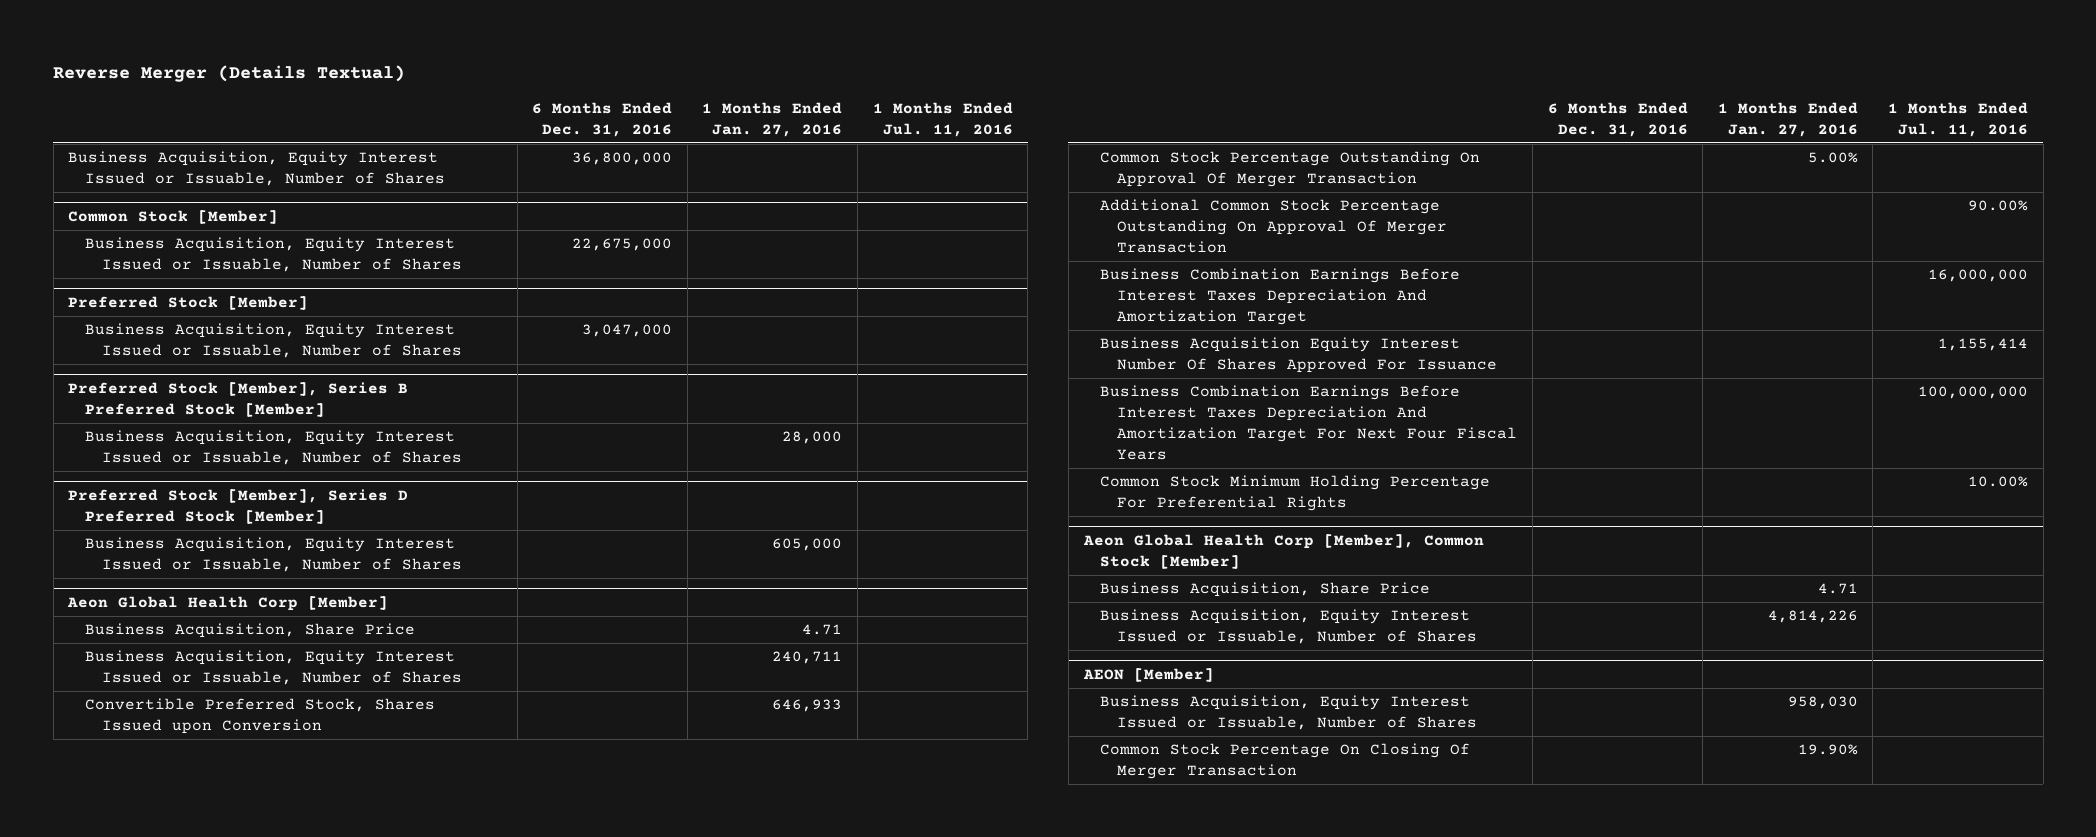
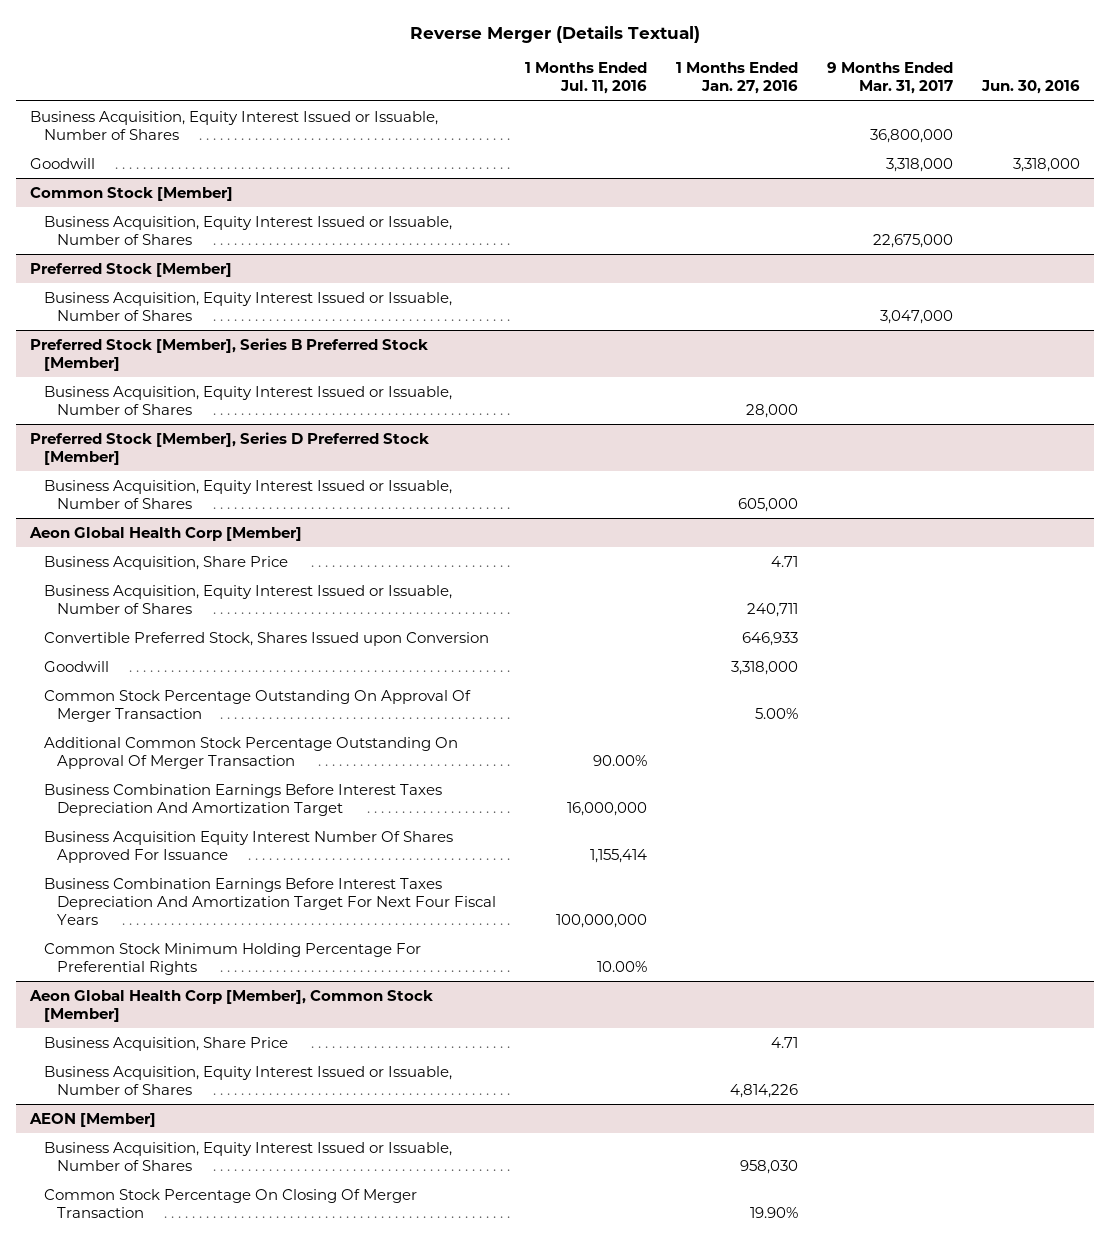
- | 6 Months Ended Dec. 31, 2016 | 1 Months Ended Jan. 27, 2016 | 1 Months Ended Jul. 11, 2016
+ | 1 Months Ended Jul. 11, 2016 | 1 Months Ended Jan. 27, 2016 | 9 Months Ended Mar. 31, 2017 | Jun. 30, 2016
+ Goodwill | | | 3,318,000 | 3,318,000
@ Aeon Global Health Corp [Member]
+ Goodwill | | 3,318,000 | |

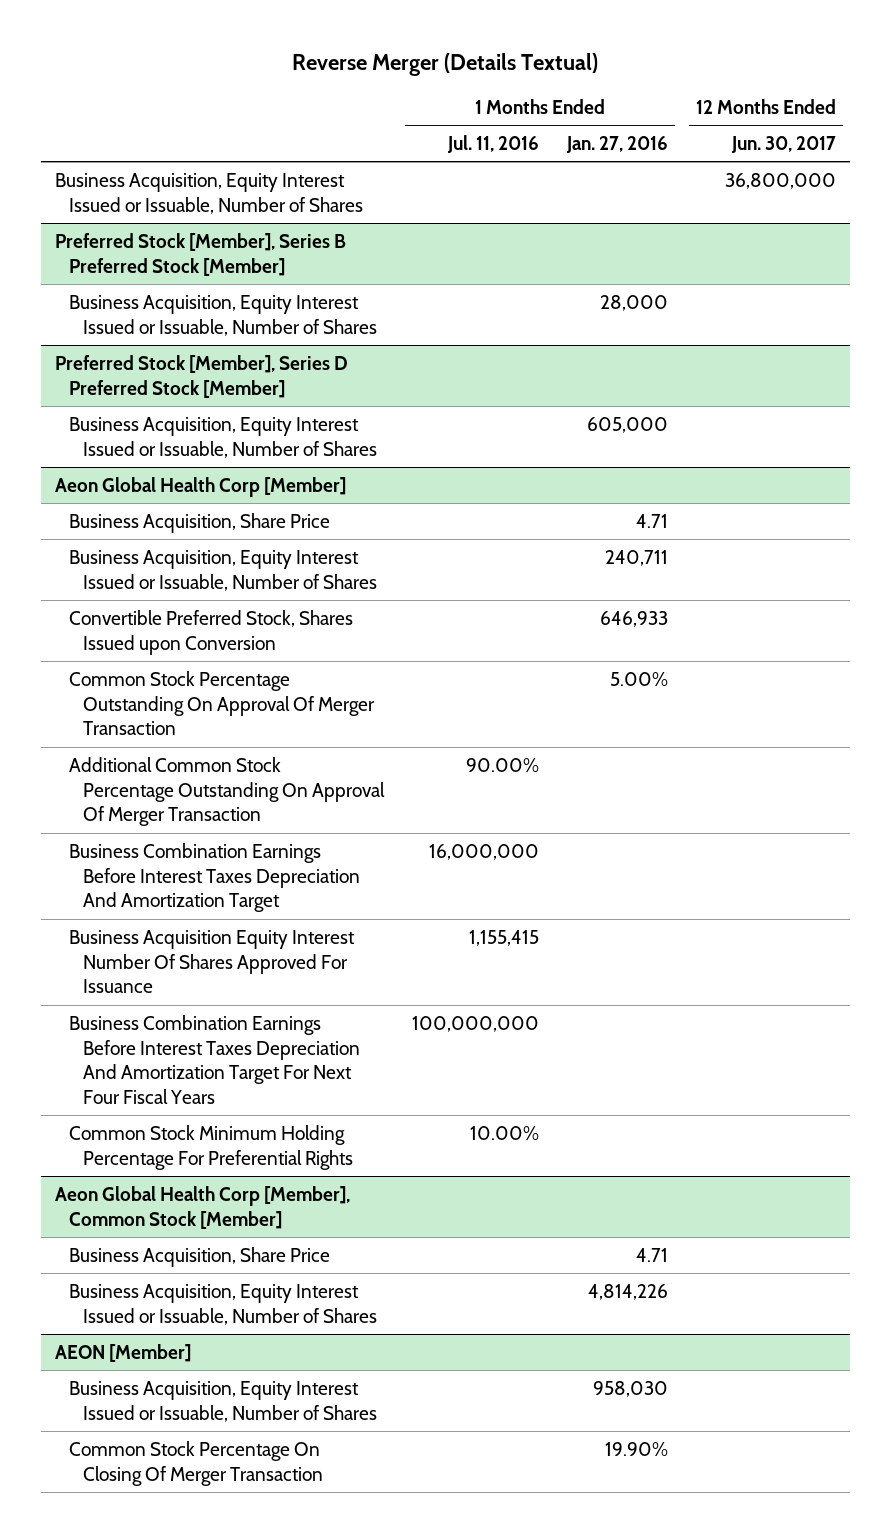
- | 1 Months Ended Jul. 11, 2016 | 1 Months Ended Jan. 27, 2016 | 9 Months Ended Mar. 31, 2017 | Jun. 30, 2016
+ | 1 Months Ended Jul. 11, 2016 | 1 Months Ended Jan. 27, 2016 | 12 Months Ended Jun. 30, 2017
- Goodwill | | | 3,318,000 | 3,318,000
- Common Stock [Member]
- Business Acquisition, Equity Interest Issued or Issuable, Number of Shares | | | 22,675,000 |
- Preferred Stock [Member]
- Business Acquisition, Equity Interest Issued or Issuable, Number of Shares | | | 3,047,000 |
@ Aeon Global Health Corp [Member]
- Goodwill | | 3,318,000 | |
- Business Acquisition Equity Interest Number Of Shares Approved For Issuance | 1,155,414 | | |
+ Business Acquisition Equity Interest Number Of Shares Approved For Issuance | 1,155,415 | |

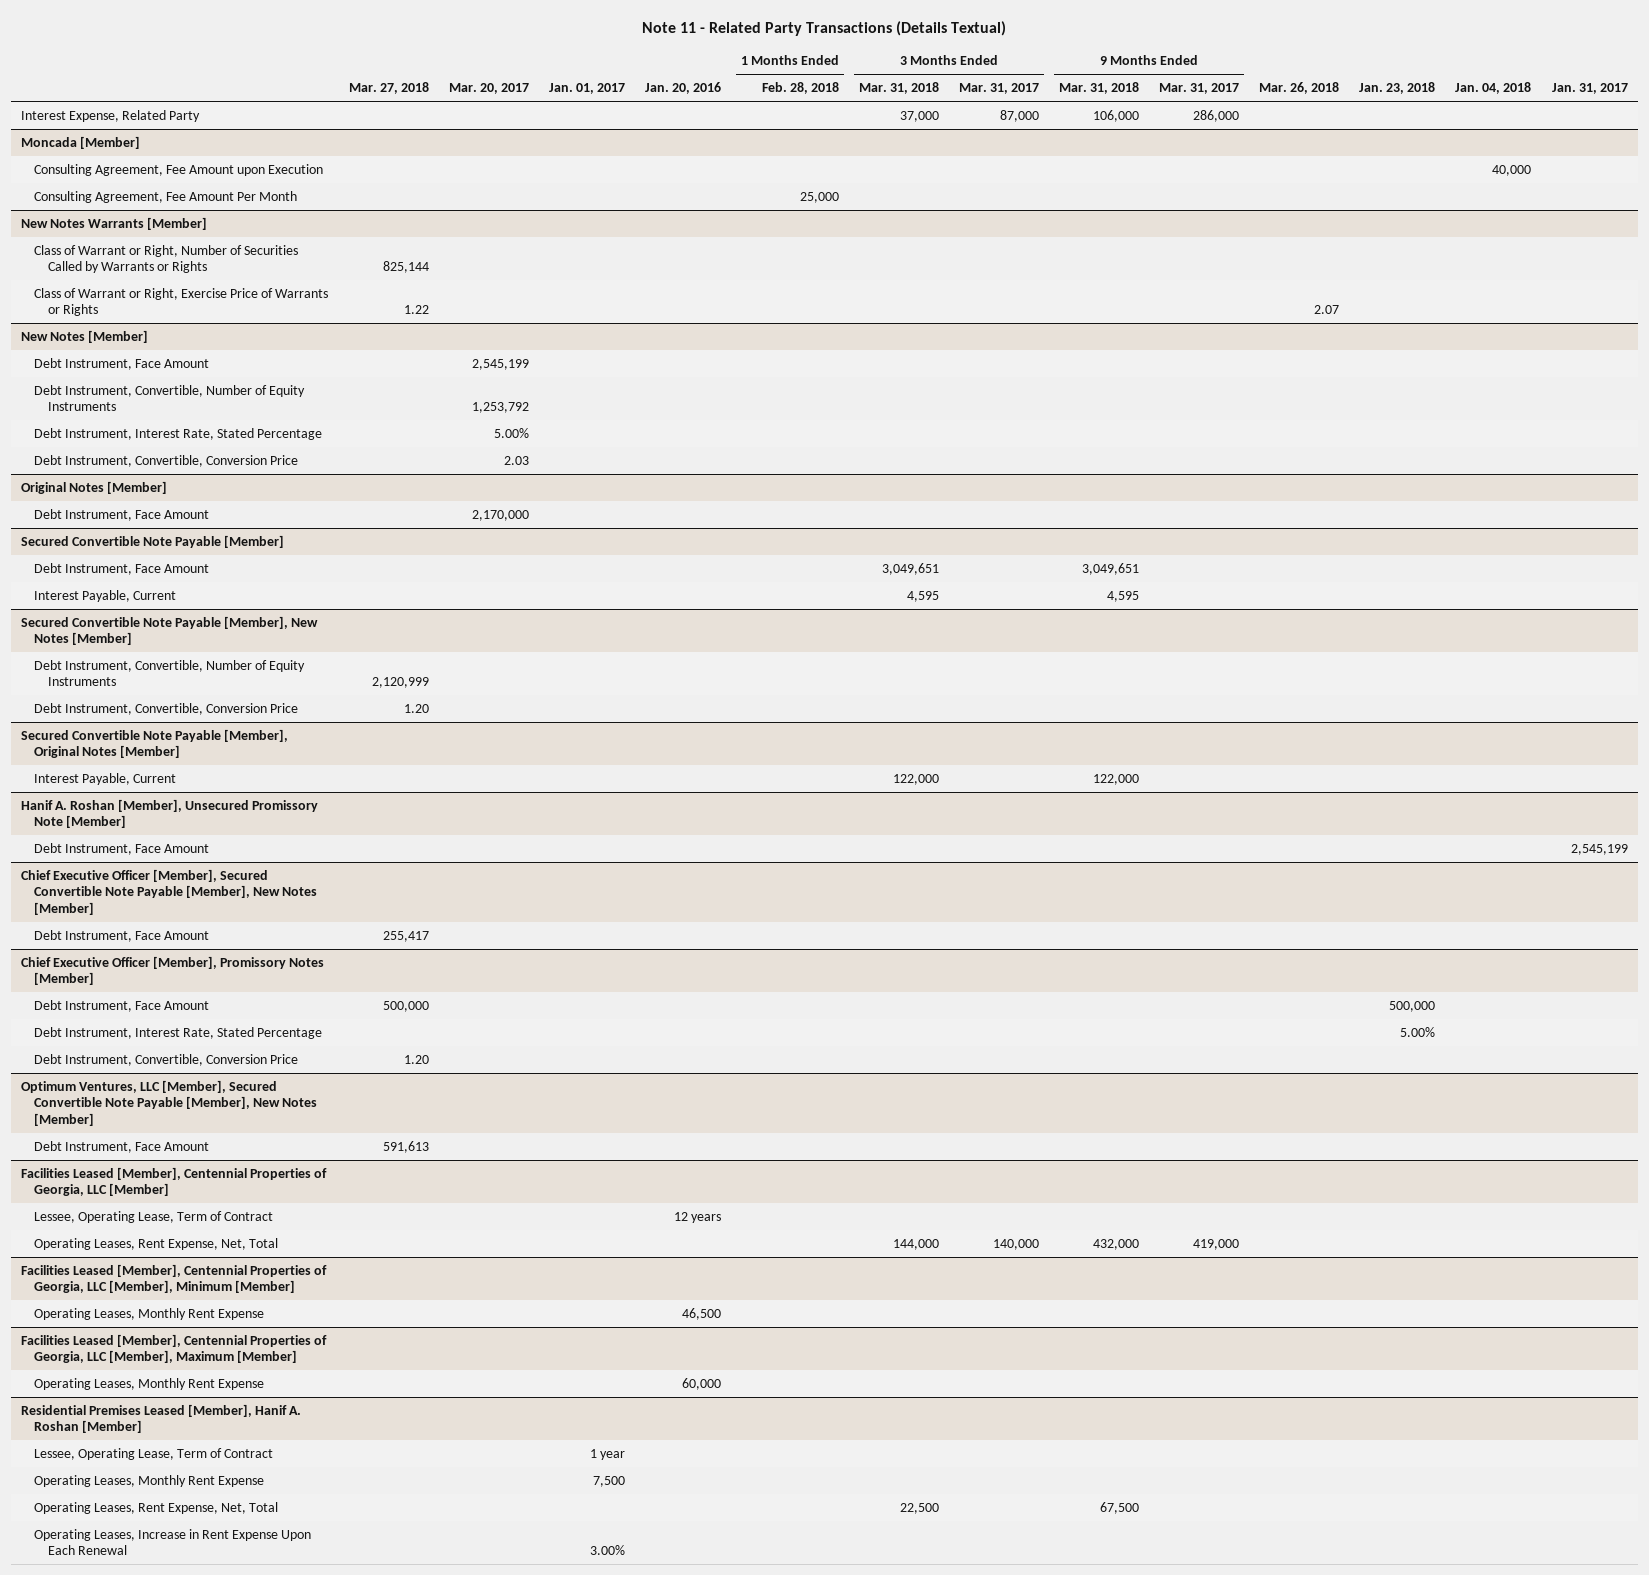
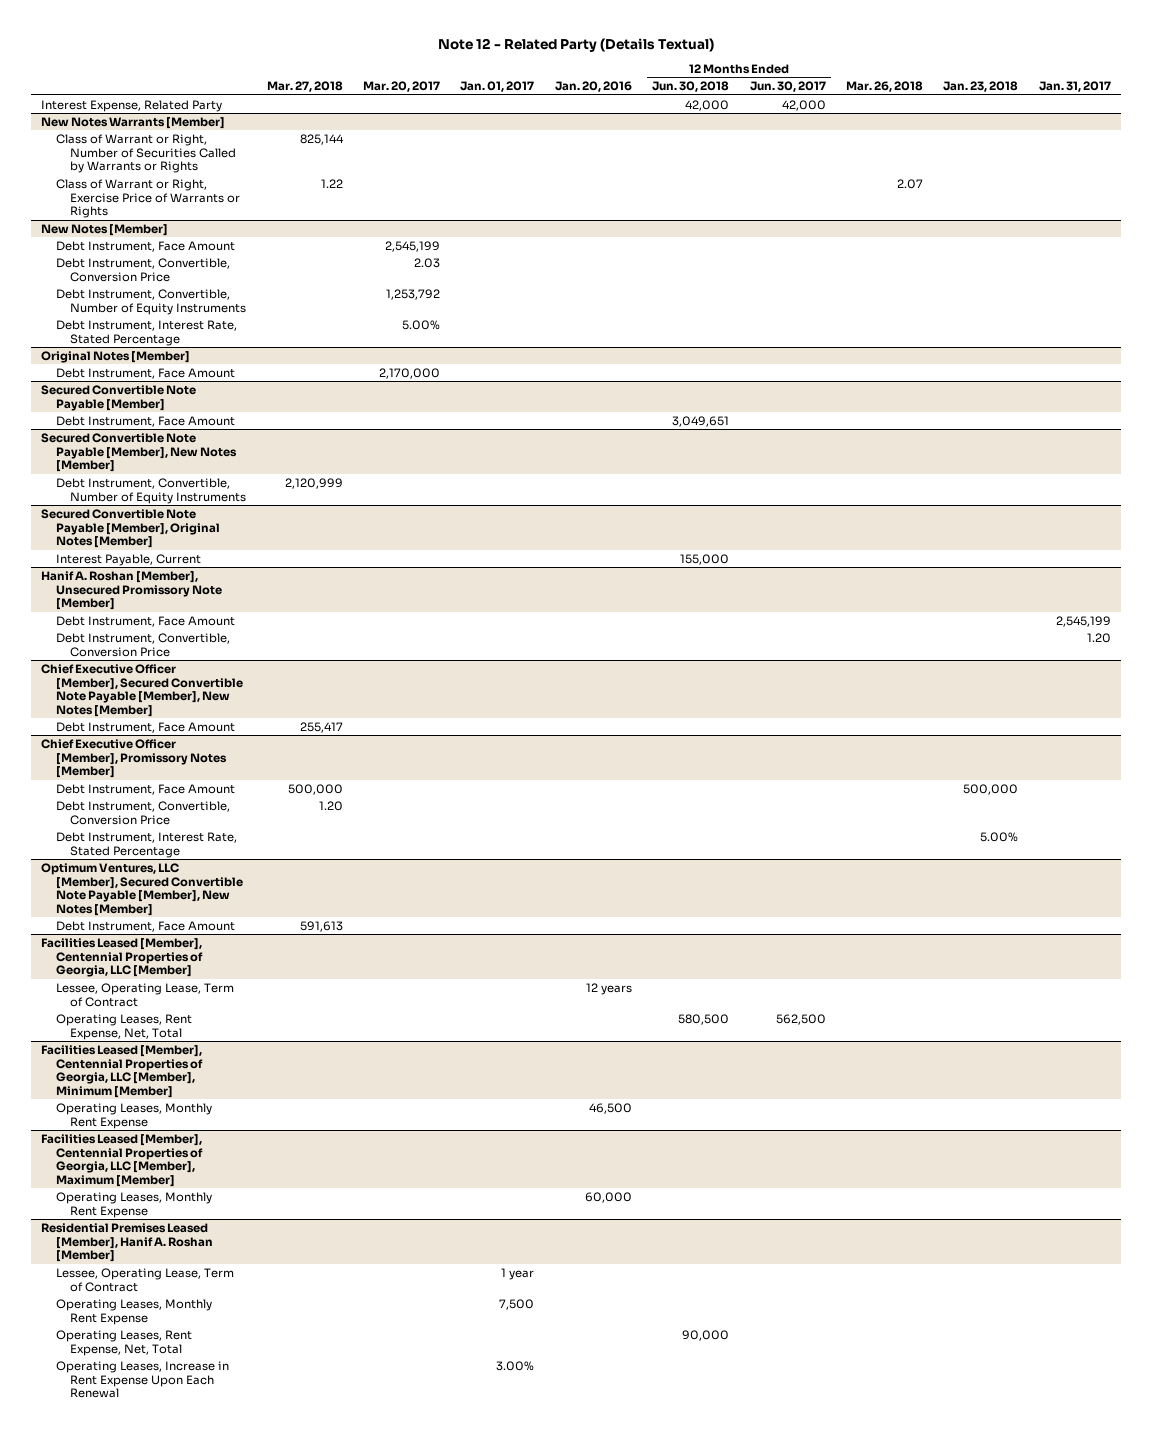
- Note 11 - Related Party Transactions (Details Textual)
+ Note 12 - Related Party (Details Textual)
- | Mar. 27, 2018 | Mar. 20, 2017 | Jan. 01, 2017 | Jan. 20, 2016 | 1 Months Ended Feb. 28, 2018 | 3 Months Ended Mar. 31, 2018 | 3 Months Ended Mar. 31, 2017 | 9 Months Ended Mar. 31, 2018 | 9 Months Ended Mar. 31, 2017 | Mar. 26, 2018 | Jan. 23, 2018 | Jan. 04, 2018 | Jan. 31, 2017
+ | Mar. 27, 2018 | Mar. 20, 2017 | Jan. 01, 2017 | Jan. 20, 2016 | 12 Months Ended Jun. 30, 2018 | 12 Months Ended Jun. 30, 2017 | Mar. 26, 2018 | Jan. 23, 2018 | Jan. 31, 2017
- Moncada [Member]
- Consulting Agreement, Fee Amount upon Execution | | | | | | | | | | | | 40,000 |
- Consulting Agreement, Fee Amount Per Month | | | | | 25,000 | | | | | | | |
@ New Notes [Member]
moved up: Debt Instrument, Convertible, Conversion Price | | 2.03 | | | | | | |
@ Secured Convertible Note Payable [Member]
- Interest Payable, Current | | | | | | 4,595 | | 4,595 | | | | |
@ Secured Convertible Note Payable [Member], New Notes [Member]
- Debt Instrument, Convertible, Conversion Price | 1.20 | | | | | | | | | | | |
@ Hanif A. Roshan [Member], Unsecured Promissory Note [Member]
+ Debt Instrument, Convertible, Conversion Price | | | | | | | | | 1.20
@ Chief Executive Officer [Member], Promissory Notes [Member]
moved down: Debt Instrument, Interest Rate, Stated Percentage | | | | | | | | 5.00% |

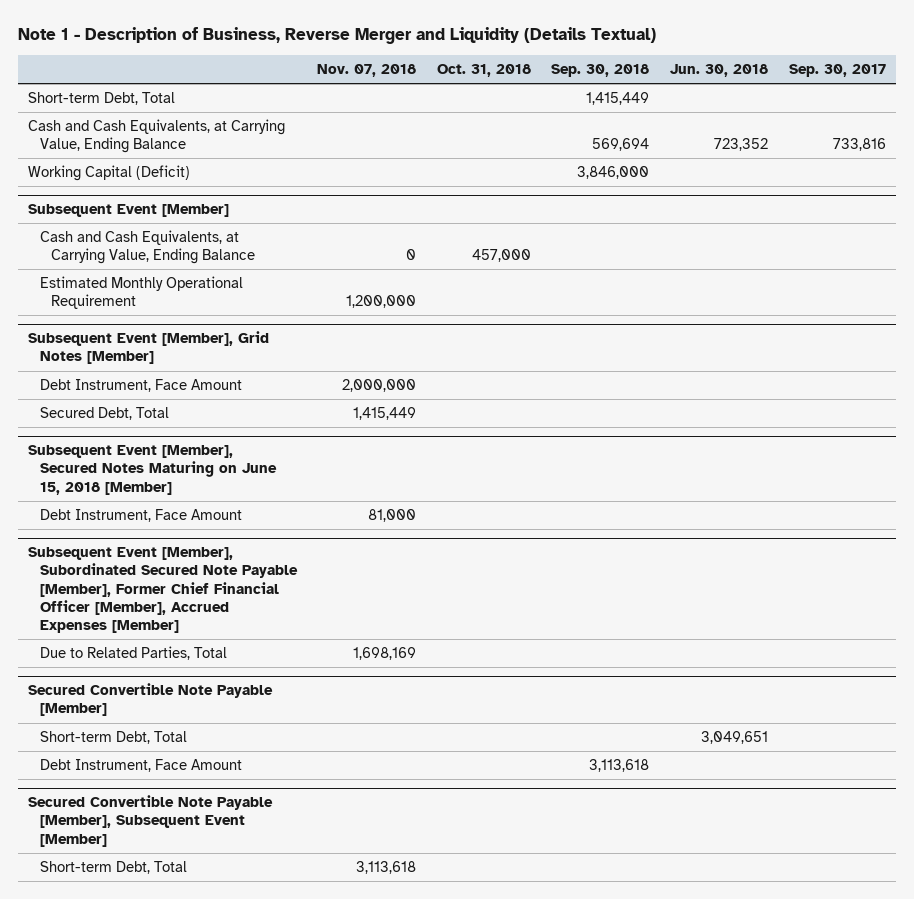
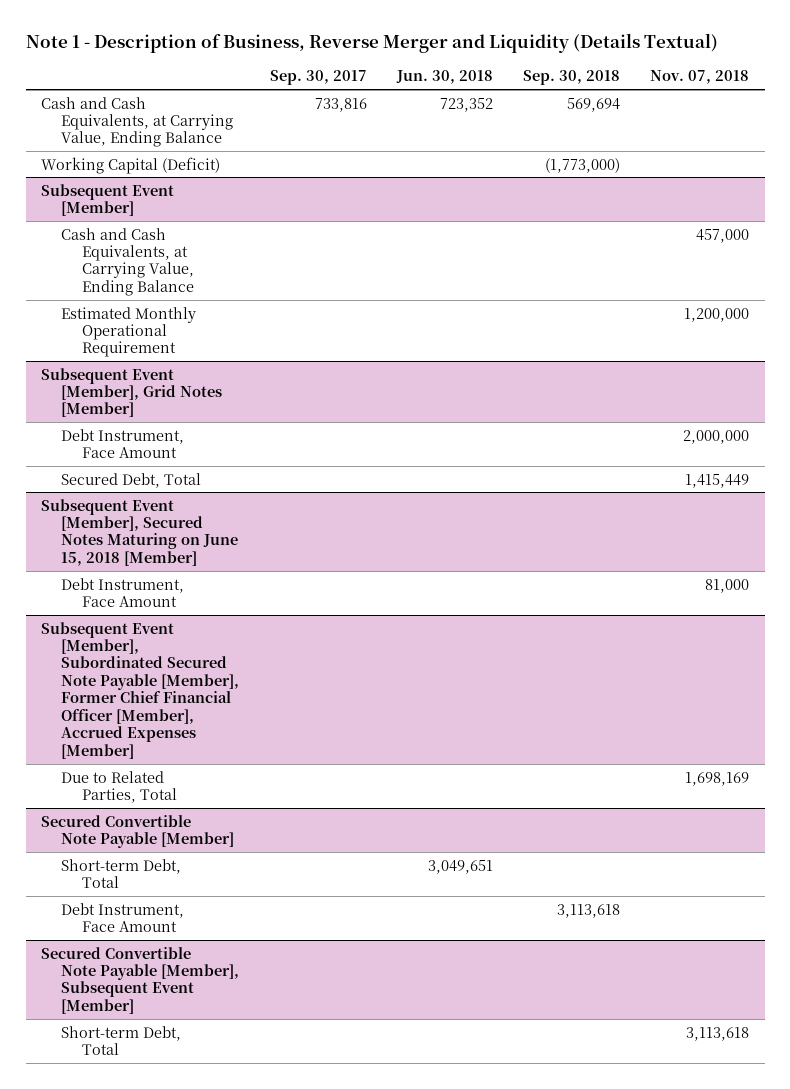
- | Nov. 07, 2018 | Oct. 31, 2018 | Sep. 30, 2018 | Jun. 30, 2018 | Sep. 30, 2017
+ | Sep. 30, 2017 | Jun. 30, 2018 | Sep. 30, 2018 | Nov. 07, 2018
- Short-term Debt, Total | | | 1,415,449 | |
- Working Capital (Deficit) | | | 3,846,000 | |
+ Working Capital (Deficit) | | | (1,773,000) |
@ Subsequent Event [Member]
- Cash and Cash Equivalents, at Carrying Value, Ending Balance | 0 | 457,000 | | |
+ Cash and Cash Equivalents, at Carrying Value, Ending Balance | | | | 457,000

